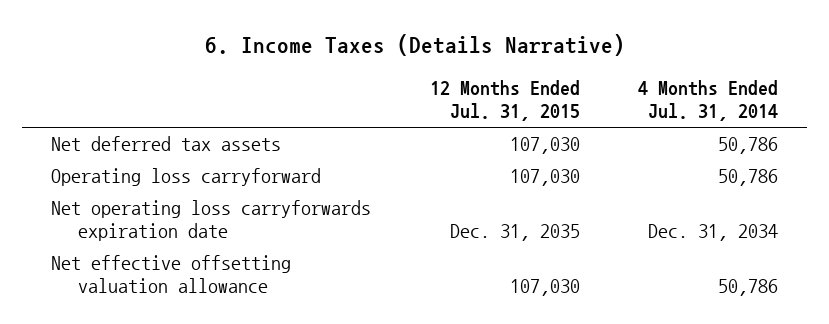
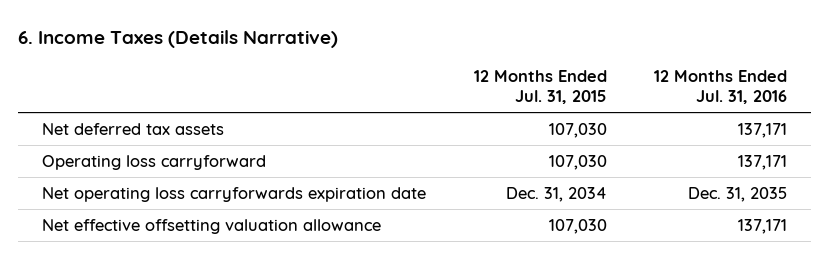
- | 12 Months Ended Jul. 31, 2015 | 4 Months Ended Jul. 31, 2014
+ | 12 Months Ended Jul. 31, 2015 | 12 Months Ended Jul. 31, 2016
- Net operating loss carryforwards expiration date | Dec. 31, 2035 | Dec. 31, 2034
+ Net operating loss carryforwards expiration date | Dec. 31, 2034 | Dec. 31, 2035

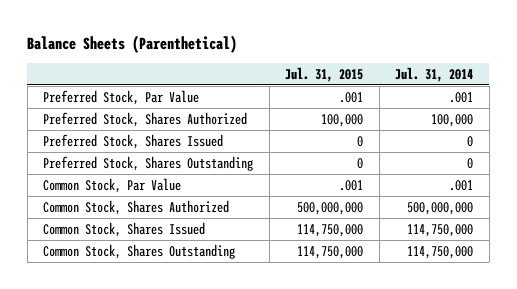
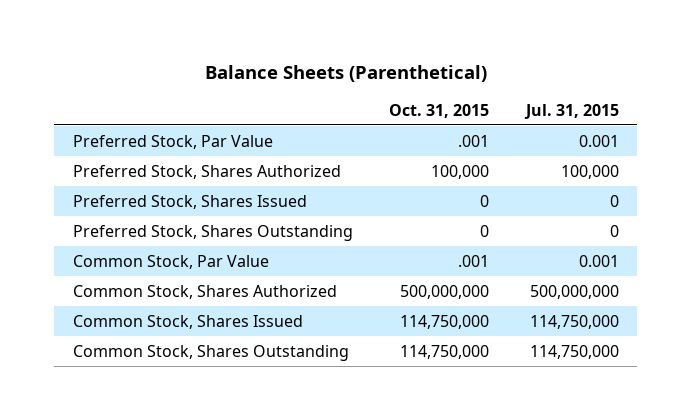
- | Jul. 31, 2015 | Jul. 31, 2014
+ | Oct. 31, 2015 | Jul. 31, 2015
- Preferred Stock, Par Value | .001 | .001
+ Preferred Stock, Par Value | .001 | 0.001
- Common Stock, Par Value | .001 | .001
+ Common Stock, Par Value | .001 | 0.001

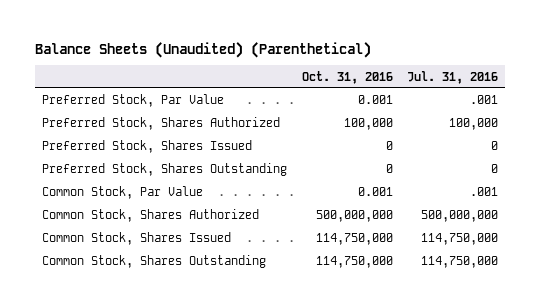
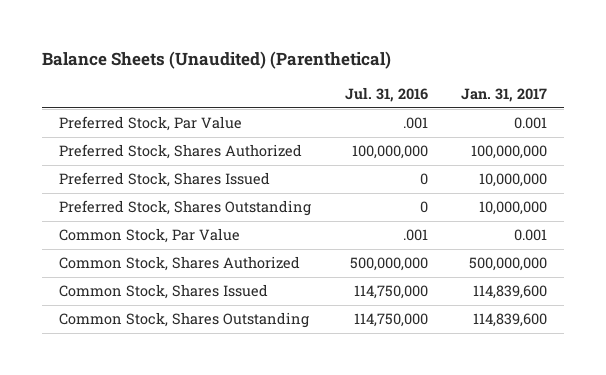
- | Oct. 31, 2016 | Jul. 31, 2016
+ | Jul. 31, 2016 | Jan. 31, 2017
- Preferred Stock, Shares Authorized | 100,000 | 100,000
+ Preferred Stock, Shares Authorized | 100,000,000 | 100,000,000

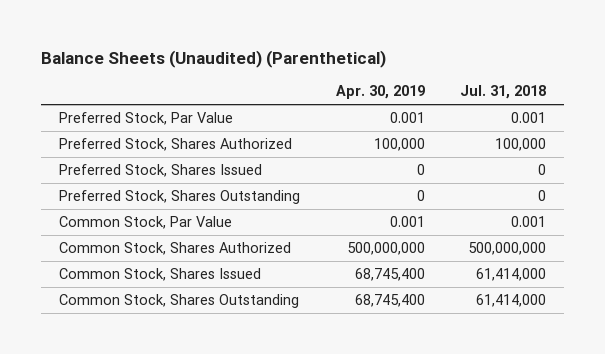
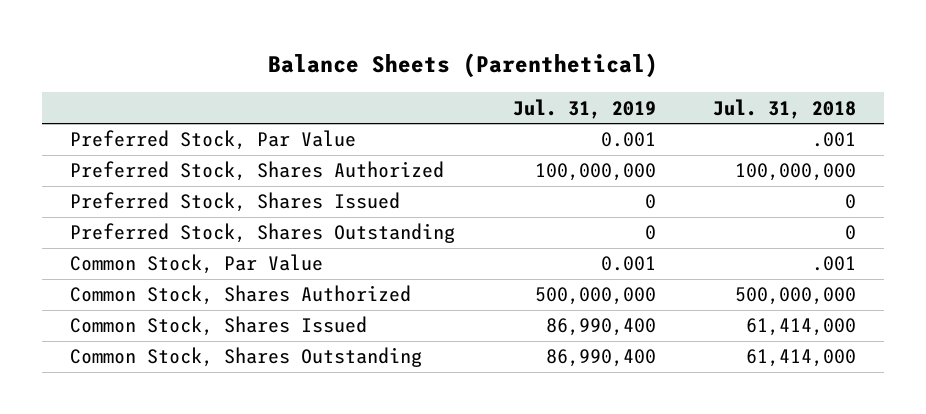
- Balance Sheets (Unaudited) (Parenthetical)
+ Balance Sheets (Parenthetical)
- | Apr. 30, 2019 | Jul. 31, 2018
+ | Jul. 31, 2019 | Jul. 31, 2018
- Preferred Stock, Par Value | 0.001 | 0.001
- Preferred Stock, Shares Authorized | 100,000 | 100,000
+ Preferred Stock, Par Value | 0.001 | .001
+ Preferred Stock, Shares Authorized | 100,000,000 | 100,000,000
- Common Stock, Par Value | 0.001 | 0.001
+ Common Stock, Par Value | 0.001 | .001

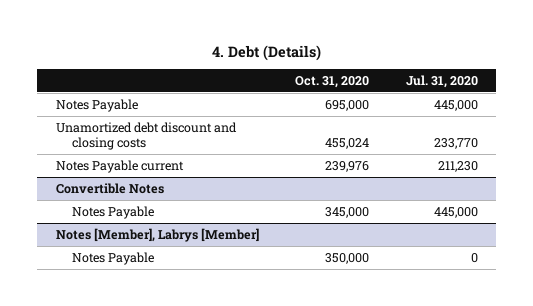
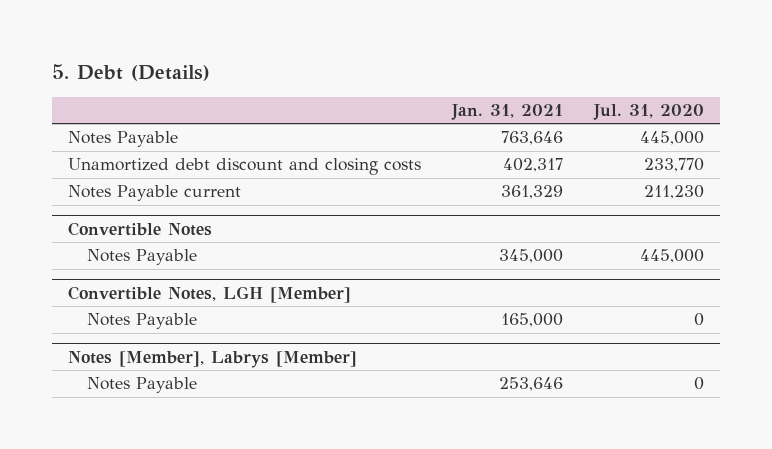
- 4. Debt (Details)
+ 5. Debt (Details)
- | Oct. 31, 2020 | Jul. 31, 2020
+ | Jan. 31, 2021 | Jul. 31, 2020
+ Convertible Notes, LGH [Member]
+ Notes Payable | 165,000 | 0

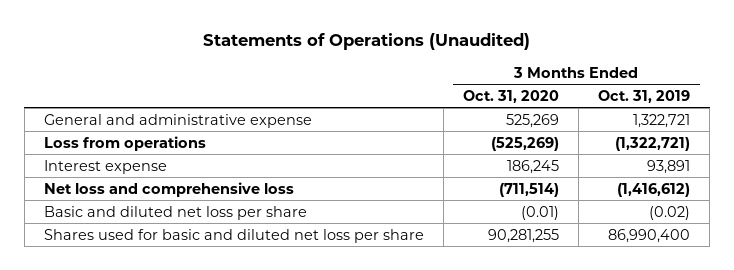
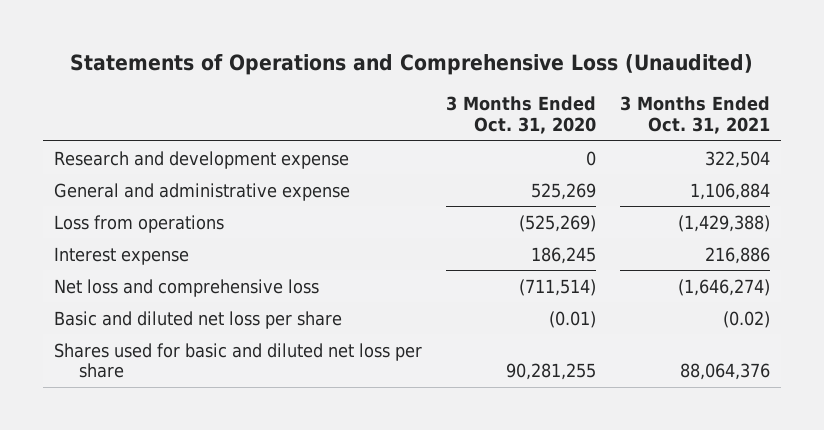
- Statements of Operations (Unaudited)
+ Statements of Operations and Comprehensive Loss (Unaudited)
- | 3 Months Ended Oct. 31, 2020 | 3 Months Ended Oct. 31, 2019
+ | 3 Months Ended Oct. 31, 2020 | 3 Months Ended Oct. 31, 2021
+ Research and development expense | 0 | 322,504

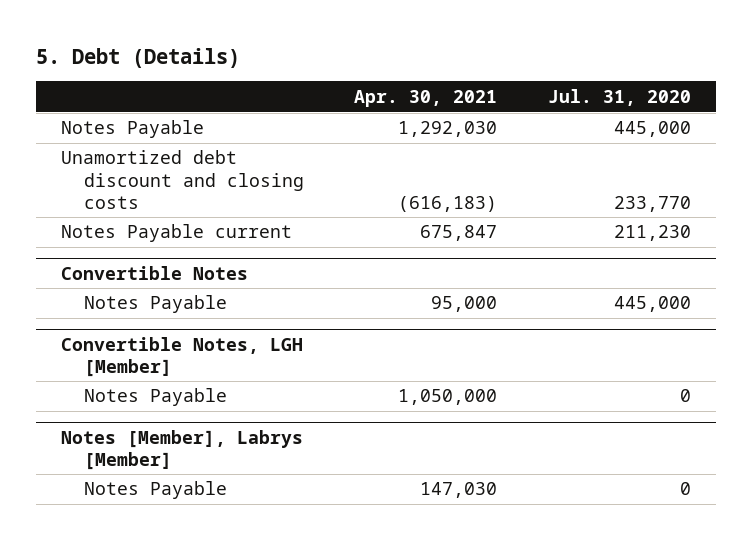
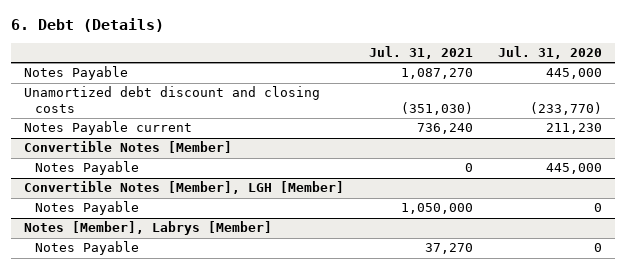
- 5. Debt (Details)
+ 6. Debt (Details)
- | Apr. 30, 2021 | Jul. 31, 2020
+ | Jul. 31, 2021 | Jul. 31, 2020
- Unamortized debt discount and closing costs | (616,183) | 233,770
+ Unamortized debt discount and closing costs | (351,030) | (233,770)
- Convertible Notes
+ Convertible Notes [Member]
- Convertible Notes, LGH [Member]
+ Convertible Notes [Member], LGH [Member]

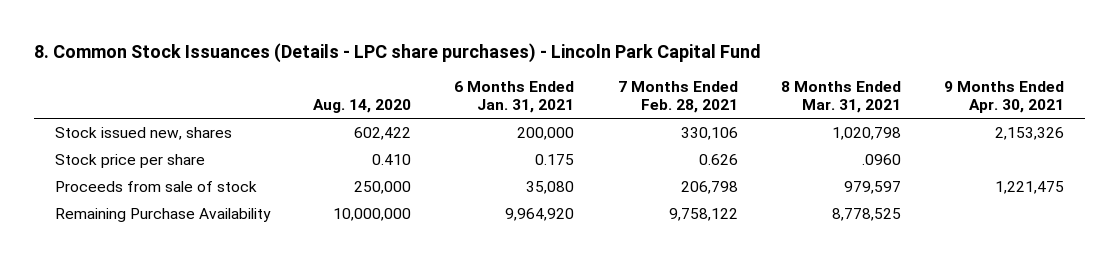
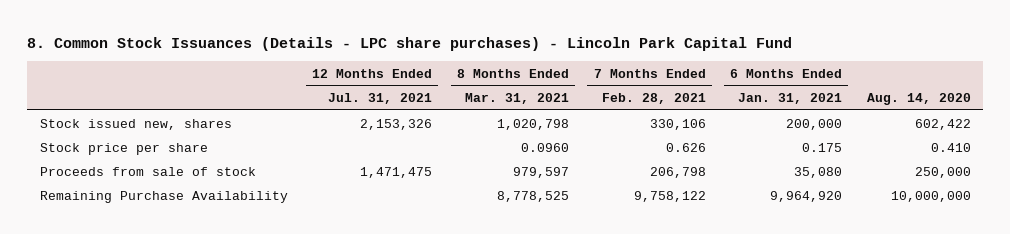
- | Aug. 14, 2020 | 6 Months Ended Jan. 31, 2021 | 7 Months Ended Feb. 28, 2021 | 8 Months Ended Mar. 31, 2021 | 9 Months Ended Apr. 30, 2021
+ | 12 Months Ended Jul. 31, 2021 | 8 Months Ended Mar. 31, 2021 | 7 Months Ended Feb. 28, 2021 | 6 Months Ended Jan. 31, 2021 | Aug. 14, 2020
- Stock price per share | 0.410 | 0.175 | 0.626 | .0960 |
+ Stock price per share | | 0.0960 | 0.626 | 0.175 | 0.410

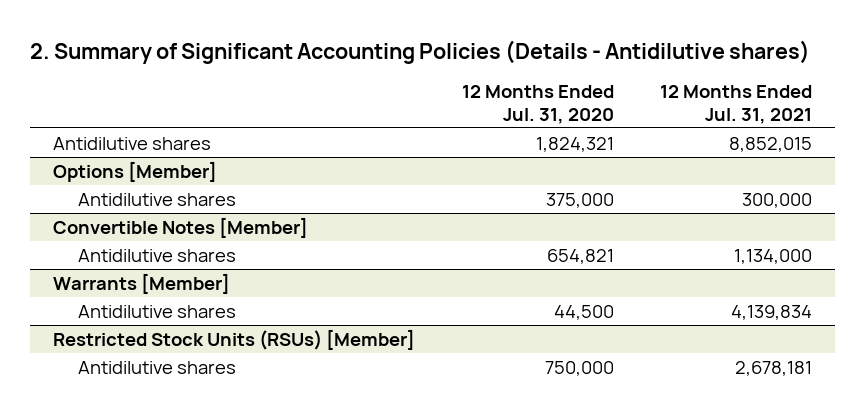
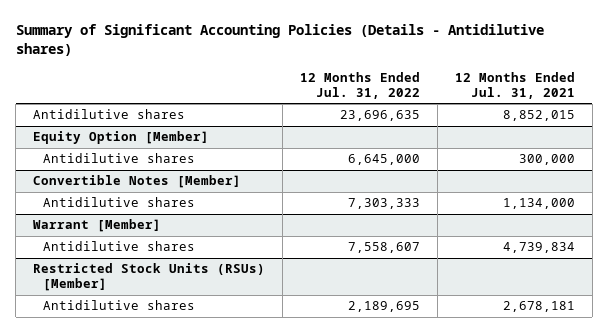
- 2. Summary of Significant Accounting Policies (Details - Antidilutive shares)
+ Summary of Significant Accounting Policies (Details - Antidilutive shares)
- | 12 Months Ended Jul. 31, 2020 | 12 Months Ended Jul. 31, 2021
+ | 12 Months Ended Jul. 31, 2022 | 12 Months Ended Jul. 31, 2021
- Options [Member]
+ Equity Option [Member]
- Warrants [Member]
- Antidilutive shares | 44,500 | 4,139,834
+ Warrant [Member]
+ Antidilutive shares | 7,558,607 | 4,739,834

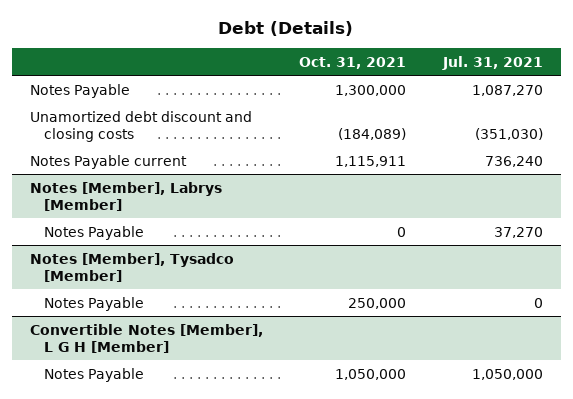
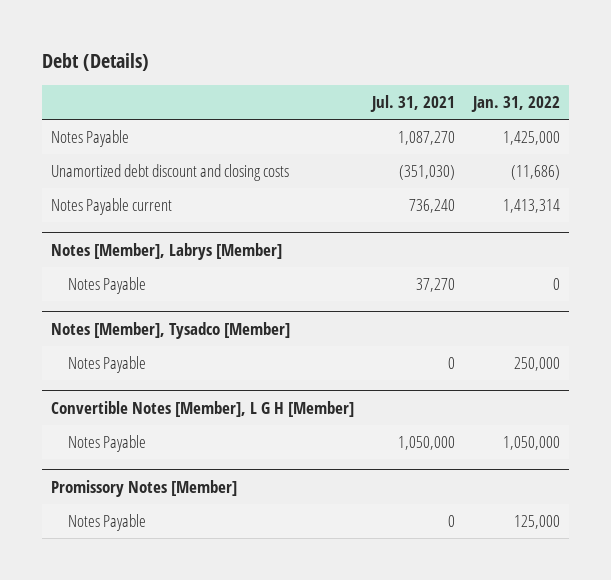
- | Oct. 31, 2021 | Jul. 31, 2021
+ | Jul. 31, 2021 | Jan. 31, 2022
+ Promissory Notes [Member]
+ Notes Payable | 0 | 125,000

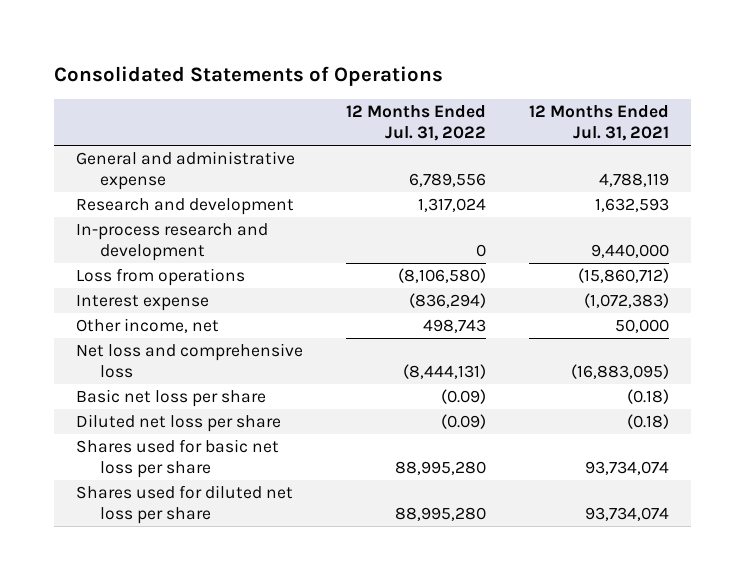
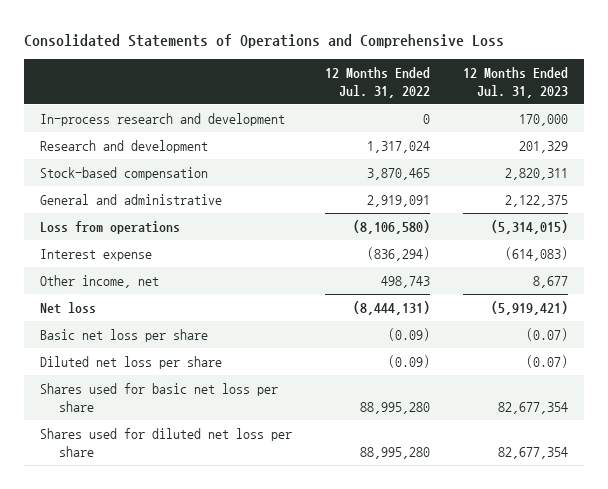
- Consolidated Statements of Operations
+ Consolidated Statements of Operations and Comprehensive Loss
- | 12 Months Ended Jul. 31, 2022 | 12 Months Ended Jul. 31, 2021
+ | 12 Months Ended Jul. 31, 2022 | 12 Months Ended Jul. 31, 2023
- General and administrative expense | 6,789,556 | 4,788,119
moved down: Research and development | 1,317,024 | 201,329
+ Stock-based compensation | 3,870,465 | 2,820,311
+ General and administrative | 2,919,091 | 2,122,375
- Net loss and comprehensive loss | (8,444,131) | (16,883,095)
+ Net loss | (8,444,131) | (5,919,421)

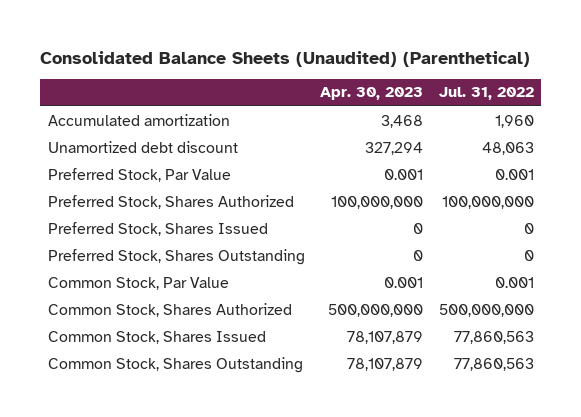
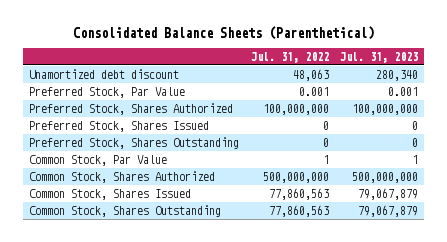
- Consolidated Balance Sheets (Unaudited) (Parenthetical)
+ Consolidated Balance Sheets (Parenthetical)
- | Apr. 30, 2023 | Jul. 31, 2022
+ | Jul. 31, 2022 | Jul. 31, 2023
- Accumulated amortization | 3,468 | 1,960
- Common Stock, Par Value | 0.001 | 0.001
+ Common Stock, Par Value | 1 | 1

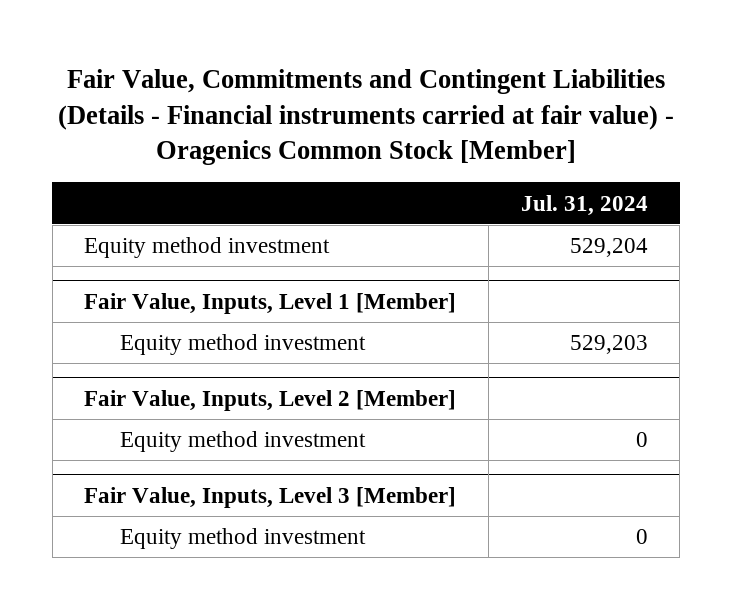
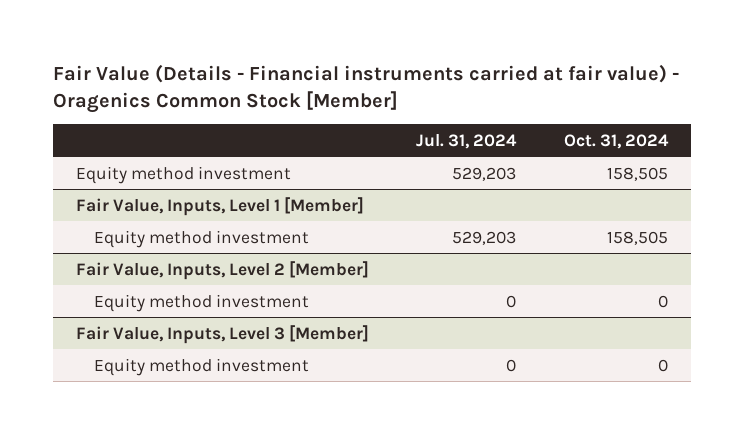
- Fair Value, Commitments and Contingent Liabilities (Details - Financial instruments carried at fair value) - Oragenics Common Stock [Member]
+ Fair Value (Details - Financial instruments carried at fair value) - Oragenics Common Stock [Member]
- | Jul. 31, 2024
+ | Jul. 31, 2024 | Oct. 31, 2024
- Equity method investment | 529,204
+ Equity method investment | 529,203 | 158,505

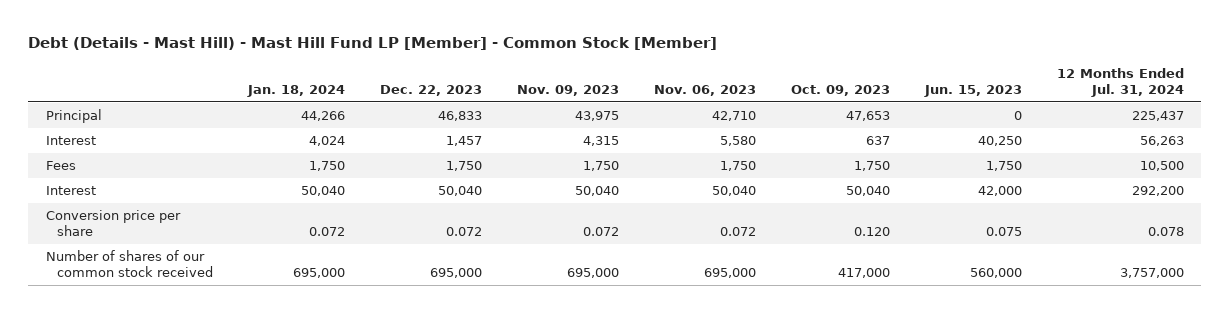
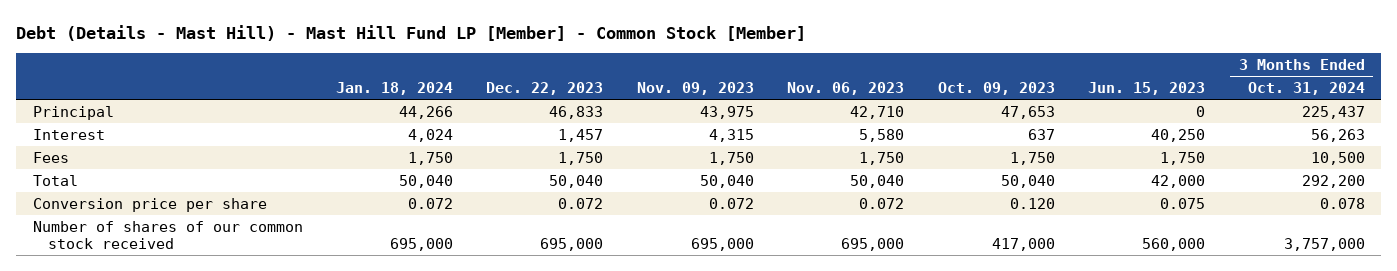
- | Jan. 18, 2024 | Dec. 22, 2023 | Nov. 09, 2023 | Nov. 06, 2023 | Oct. 09, 2023 | Jun. 15, 2023 | 12 Months Ended Jul. 31, 2024
+ | Jan. 18, 2024 | Dec. 22, 2023 | Nov. 09, 2023 | Nov. 06, 2023 | Oct. 09, 2023 | Jun. 15, 2023 | 3 Months Ended Oct. 31, 2024
- Interest | 50,040 | 50,040 | 50,040 | 50,040 | 50,040 | 42,000 | 292,200
+ Total | 50,040 | 50,040 | 50,040 | 50,040 | 50,040 | 42,000 | 292,200

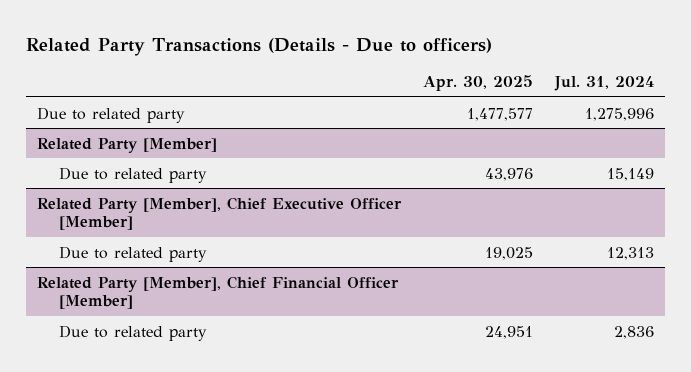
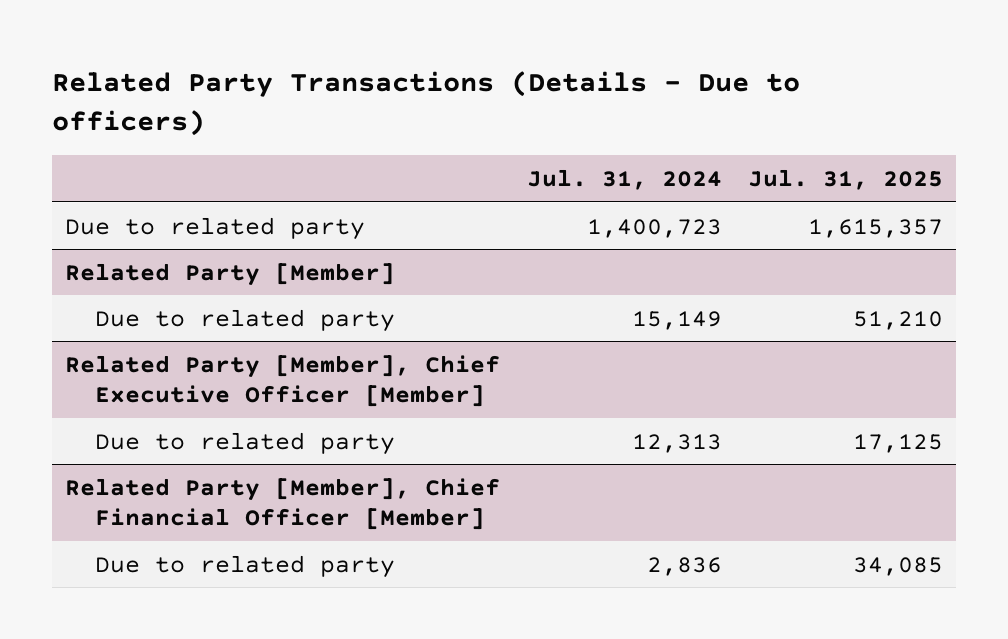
- | Apr. 30, 2025 | Jul. 31, 2024
+ | Jul. 31, 2024 | Jul. 31, 2025
- Due to related party | 1,477,577 | 1,275,996
+ Due to related party | 1,400,723 | 1,615,357

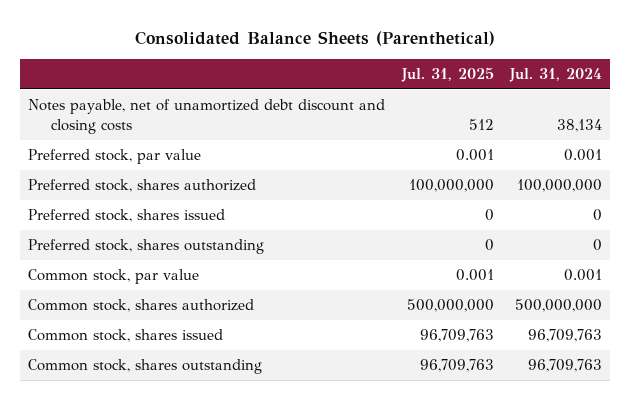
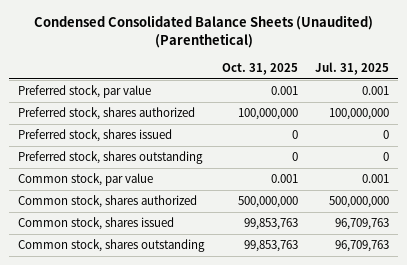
- Consolidated Balance Sheets (Parenthetical)
+ Condensed Consolidated Balance Sheets (Unaudited) (Parenthetical)
- | Jul. 31, 2025 | Jul. 31, 2024
+ | Oct. 31, 2025 | Jul. 31, 2025
- Notes payable, net of unamortized debt discount and closing costs | 512 | 38,134

